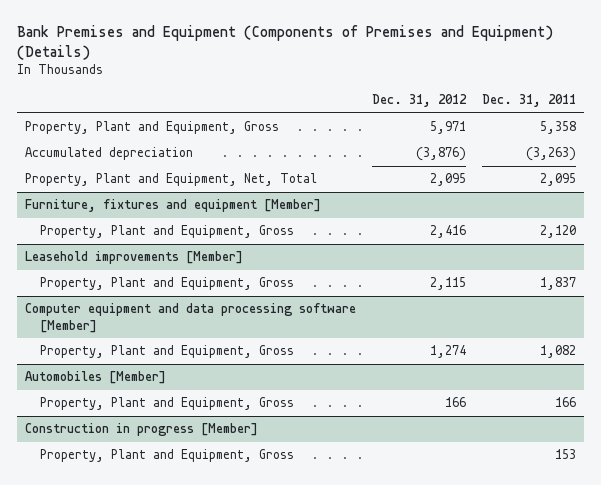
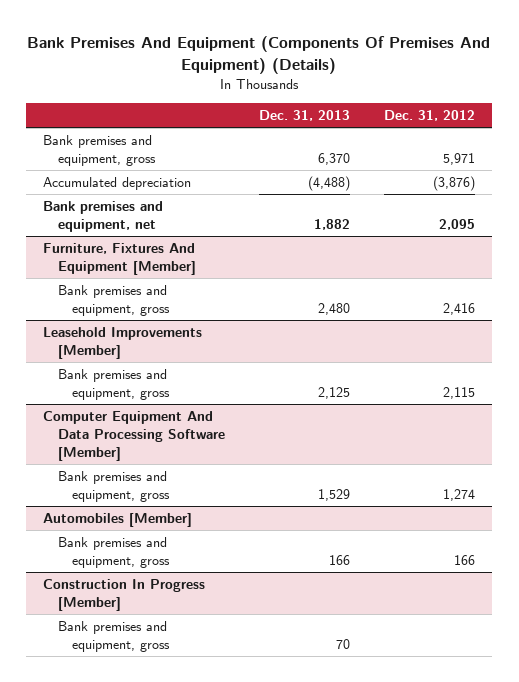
- Bank Premises and Equipment (Components of Premises and Equipment) (Details)
+ Bank Premises And Equipment (Components Of Premises And Equipment) (Details)
- | Dec. 31, 2012 | Dec. 31, 2011
+ | Dec. 31, 2013 | Dec. 31, 2012
- Property, Plant and Equipment, Gross | 5,971 | 5,358
+ Bank premises and equipment, gross | 6,370 | 5,971
- Property, Plant and Equipment, Net, Total | 2,095 | 2,095
- Furniture, fixtures and equipment [Member]
- Property, Plant and Equipment, Gross | 2,416 | 2,120
- Leasehold improvements [Member]
- Property, Plant and Equipment, Gross | 2,115 | 1,837
- Computer equipment and data processing software [Member]
- Property, Plant and Equipment, Gross | 1,274 | 1,082
+ Bank premises and equipment, net | 1,882 | 2,095
+ Furniture, Fixtures And Equipment [Member]
+ Bank premises and equipment, gross | 2,480 | 2,416
+ Leasehold Improvements [Member]
+ Bank premises and equipment, gross | 2,125 | 2,115
+ Computer Equipment And Data Processing Software [Member]
+ Bank premises and equipment, gross | 1,529 | 1,274
@ Automobiles [Member]
- Property, Plant and Equipment, Gross | 166 | 166
- Construction in progress [Member]
- Property, Plant and Equipment, Gross | | 153
@ Automobiles [Member]
+ Bank premises and equipment, gross | 166 | 166
+ Construction In Progress [Member]
+ Bank premises and equipment, gross | 70 |

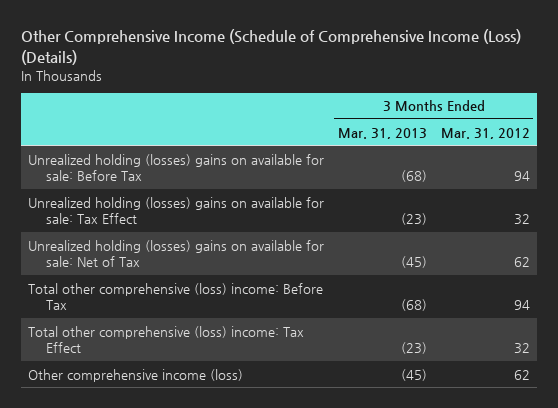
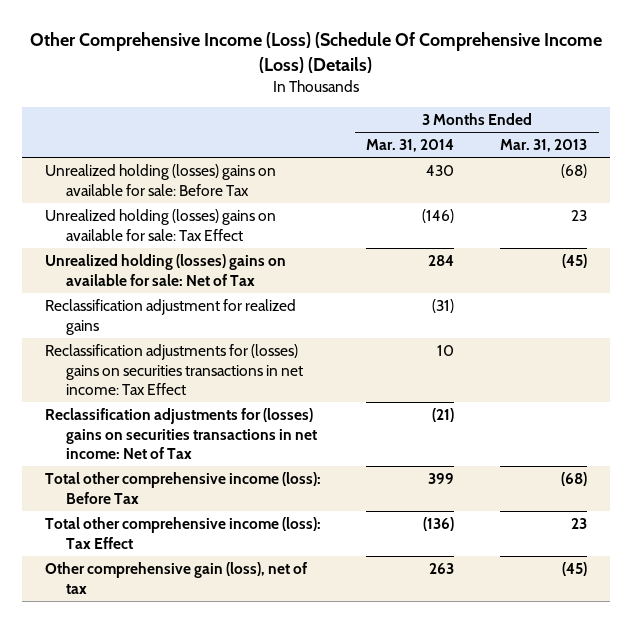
- Other Comprehensive Income (Schedule of Comprehensive Income (Loss) (Details)
+ Other Comprehensive Income (Loss) (Schedule Of Comprehensive Income (Loss) (Details)
- | 3 Months Ended Mar. 31, 2013 | 3 Months Ended Mar. 31, 2012
+ | 3 Months Ended Mar. 31, 2014 | 3 Months Ended Mar. 31, 2013
- Unrealized holding (losses) gains on available for sale: Tax Effect | (23) | 32
+ Unrealized holding (losses) gains on available for sale: Tax Effect | (146) | 23
- Total other comprehensive (loss) income: Before Tax | (68) | 94
- Total other comprehensive (loss) income: Tax Effect | (23) | 32
- Other comprehensive income (loss) | (45) | 62
+ Reclassification adjustment for realized gains | (31) |
+ Reclassification adjustments for (losses) gains on securities transactions in net income: Tax Effect | 10 |
+ Reclassification adjustments for (losses) gains on securities transactions in net income: Net of Tax | (21) |
+ Total other comprehensive income (loss): Before Tax | 399 | (68)
+ Total other comprehensive income (loss): Tax Effect | (136) | 23
+ Other comprehensive gain (loss), net of tax | 263 | (45)

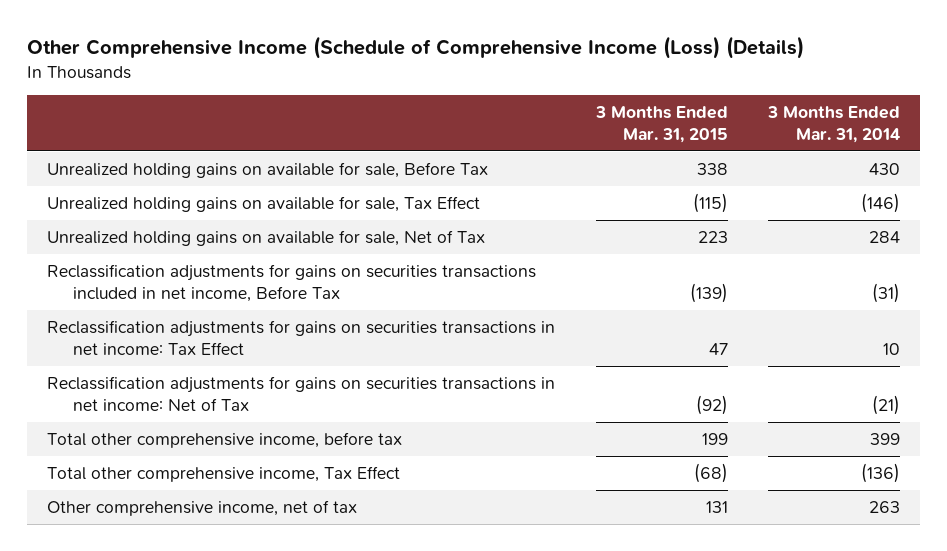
- Other Comprehensive Income (Loss) (Schedule Of Comprehensive Income (Loss) (Details)
+ Other Comprehensive Income (Schedule of Comprehensive Income (Loss) (Details)
- | 3 Months Ended Mar. 31, 2014 | 3 Months Ended Mar. 31, 2013
+ | 3 Months Ended Mar. 31, 2015 | 3 Months Ended Mar. 31, 2014
- Unrealized holding (losses) gains on available for sale: Before Tax | 430 | (68)
- Unrealized holding (losses) gains on available for sale: Tax Effect | (146) | 23
- Unrealized holding (losses) gains on available for sale: Net of Tax | 284 | (45)
- Reclassification adjustment for realized gains | (31) |
- Reclassification adjustments for (losses) gains on securities transactions in net income: Tax Effect | 10 |
- Reclassification adjustments for (losses) gains on securities transactions in net income: Net of Tax | (21) |
- Total other comprehensive income (loss): Before Tax | 399 | (68)
- Total other comprehensive income (loss): Tax Effect | (136) | 23
- Other comprehensive gain (loss), net of tax | 263 | (45)
+ Unrealized holding gains on available for sale, Before Tax | 338 | 430
+ Unrealized holding gains on available for sale, Tax Effect | (115) | (146)
+ Unrealized holding gains on available for sale, Net of Tax | 223 | 284
+ Reclassification adjustments for gains on securities transactions included in net income, Before Tax | (139) | (31)
+ Reclassification adjustments for gains on securities transactions in net income: Tax Effect | 47 | 10
+ Reclassification adjustments for gains on securities transactions in net income: Net of Tax | (92) | (21)
+ Total other comprehensive income, before tax | 199 | 399
+ Total other comprehensive income, Tax Effect | (68) | (136)
+ Other comprehensive income, net of tax | 131 | 263

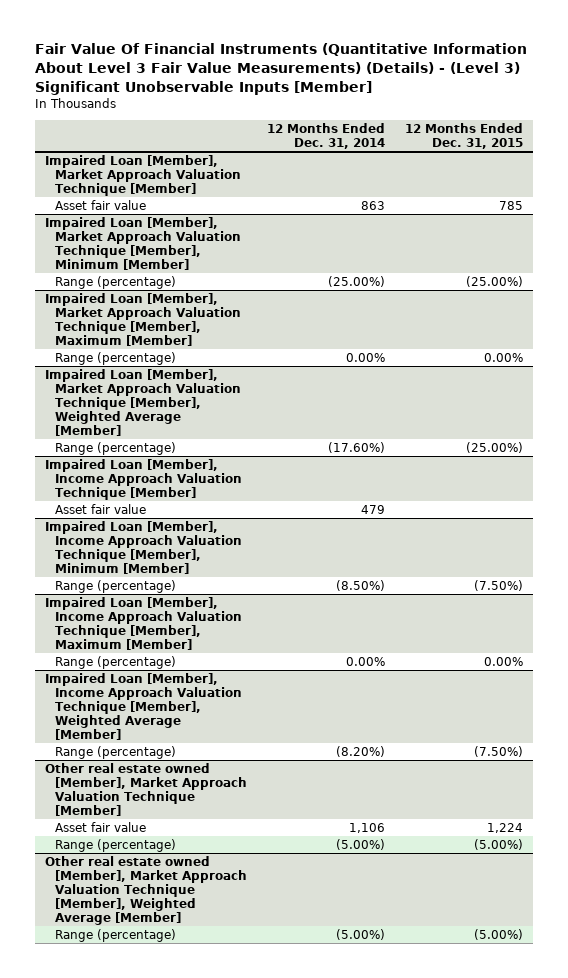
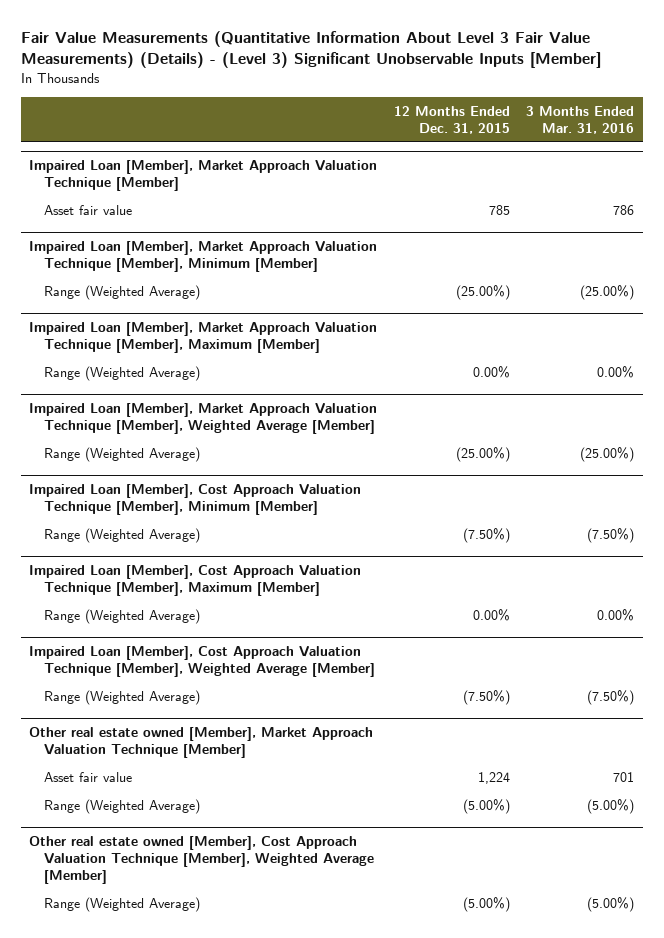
- Fair Value Of Financial Instruments (Quantitative Information About Level 3 Fair Value Measurements) (Details) - (Level 3) Significant Unobservable Inputs [Member]
+ Fair Value Measurements (Quantitative Information About Level 3 Fair Value Measurements) (Details) - (Level 3) Significant Unobservable Inputs [Member]
- | 12 Months Ended Dec. 31, 2014 | 12 Months Ended Dec. 31, 2015
+ | 12 Months Ended Dec. 31, 2015 | 3 Months Ended Mar. 31, 2016
@ Impaired Loan [Member], Market Approach Valuation Technique [Member], Minimum [Member]
- Range (percentage) | (25.00%) | (25.00%)
+ Range (Weighted Average) | (25.00%) | (25.00%)
@ Impaired Loan [Member], Market Approach Valuation Technique [Member], Maximum [Member]
- Range (percentage) | 0.00% | 0.00%
+ Range (Weighted Average) | 0.00% | 0.00%
@ Impaired Loan [Member], Market Approach Valuation Technique [Member], Weighted Average [Member]
- Range (percentage) | (17.60%) | (25.00%)
- Impaired Loan [Member], Income Approach Valuation Technique [Member]
- Asset fair value | 479 |
- Impaired Loan [Member], Income Approach Valuation Technique [Member], Minimum [Member]
- Range (percentage) | (8.50%) | (7.50%)
- Impaired Loan [Member], Income Approach Valuation Technique [Member], Maximum [Member]
- Range (percentage) | 0.00% | 0.00%
- Impaired Loan [Member], Income Approach Valuation Technique [Member], Weighted Average [Member]
- Range (percentage) | (8.20%) | (7.50%)
@ Impaired Loan [Member], Market Approach Valuation Technique [Member], Weighted Average [Member]
+ Range (Weighted Average) | (25.00%) | (25.00%)
+ Impaired Loan [Member], Cost Approach Valuation Technique [Member], Minimum [Member]
+ Range (Weighted Average) | (7.50%) | (7.50%)
+ Impaired Loan [Member], Cost Approach Valuation Technique [Member], Maximum [Member]
+ Range (Weighted Average) | 0.00% | 0.00%
+ Impaired Loan [Member], Cost Approach Valuation Technique [Member], Weighted Average [Member]
+ Range (Weighted Average) | (7.50%) | (7.50%)
@ Other real estate owned [Member], Market Approach Valuation Technique [Member]
- Range (percentage) | (5.00%) | (5.00%)
- Other real estate owned [Member], Market Approach Valuation Technique [Member], Weighted Average [Member]
- Range (percentage) | (5.00%) | (5.00%)
@ Other real estate owned [Member], Market Approach Valuation Technique [Member]
+ Range (Weighted Average) | (5.00%) | (5.00%)
+ Other real estate owned [Member], Cost Approach Valuation Technique [Member], Weighted Average [Member]
+ Range (Weighted Average) | (5.00%) | (5.00%)

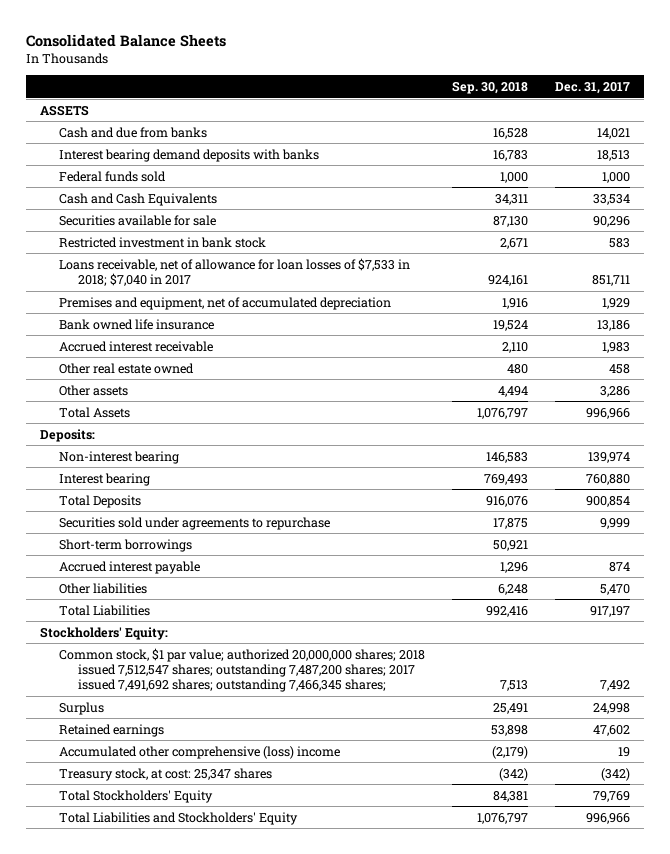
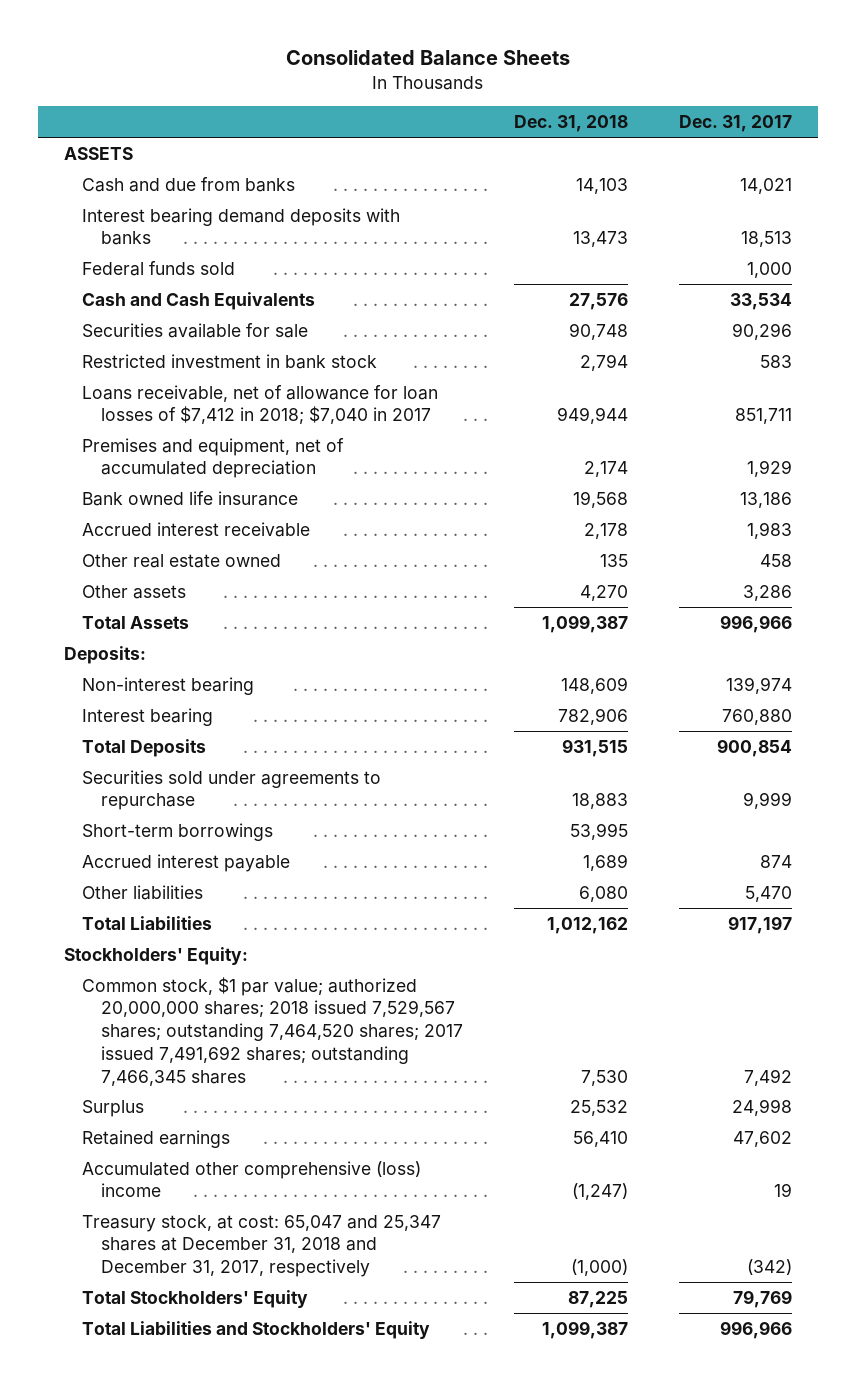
- | Sep. 30, 2018 | Dec. 31, 2017
+ | Dec. 31, 2018 | Dec. 31, 2017
- Loans receivable, net of allowance for loan losses of $7,533 in 2018; $7,040 in 2017 | 924,161 | 851,711
+ Loans receivable, net of allowance for loan losses of $7,412 in 2018; $7,040 in 2017 | 949,944 | 851,711
- Common stock, $1 par value; authorized 20,000,000 shares; 2018 issued 7,512,547 shares; outstanding 7,487,200 shares; 2017 issued 7,491,692 shares; outstanding 7,466,345 shares; | 7,513 | 7,492
+ Common stock, $1 par value; authorized 20,000,000 shares; 2018 issued 7,529,567 shares; outstanding 7,464,520 shares; 2017 issued 7,491,692 shares; outstanding 7,466,345 shares | 7,530 | 7,492
- Treasury stock, at cost: 25,347 shares | (342) | (342)
+ Treasury stock, at cost: 65,047 and 25,347 shares at December 31, 2018 and December 31, 2017, respectively | (1,000) | (342)

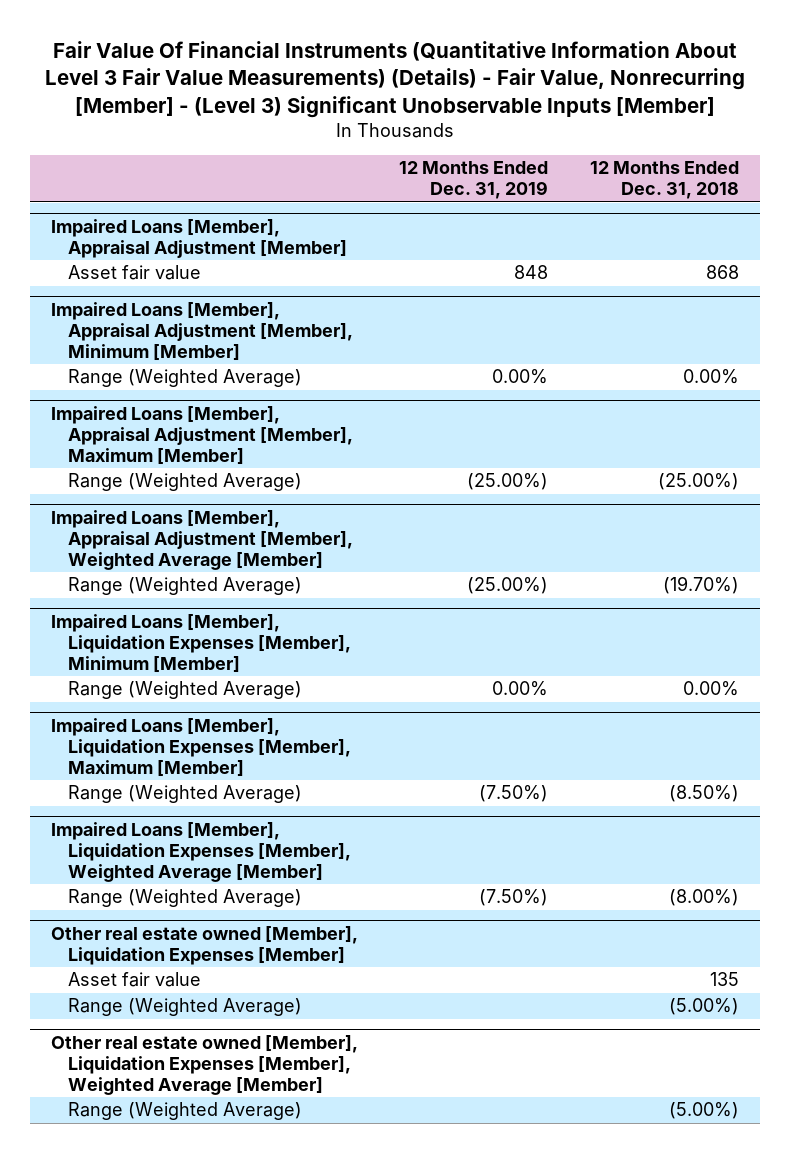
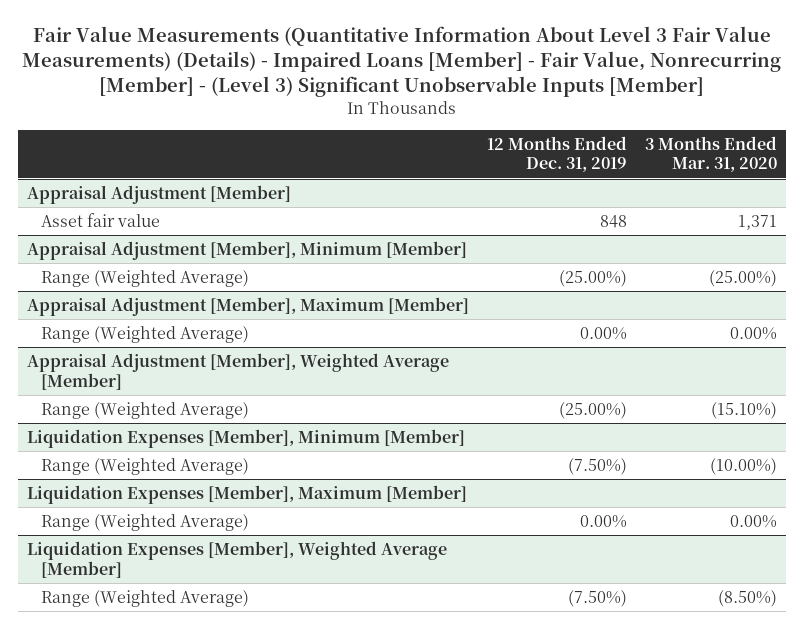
- Fair Value Of Financial Instruments (Quantitative Information About Level 3 Fair Value Measurements) (Details) - Fair Value, Nonrecurring [Member] - (Level 3) Significant Unobservable Inputs [Member]
+ Fair Value Measurements (Quantitative Information About Level 3 Fair Value Measurements) (Details) - Impaired Loans [Member] - Fair Value, Nonrecurring [Member] - (Level 3) Significant Unobservable Inputs [Member]
- | 12 Months Ended Dec. 31, 2019 | 12 Months Ended Dec. 31, 2018
+ | 12 Months Ended Dec. 31, 2019 | 3 Months Ended Mar. 31, 2020
- Impaired Loans [Member], Appraisal Adjustment [Member]
+ Appraisal Adjustment [Member]
- Impaired Loans [Member], Appraisal Adjustment [Member], Minimum [Member]
- Range (Weighted Average) | 0.00% | 0.00%
- Impaired Loans [Member], Appraisal Adjustment [Member], Maximum [Member]
- Range (Weighted Average) | (25.00%) | (25.00%)
- Impaired Loans [Member], Appraisal Adjustment [Member], Weighted Average [Member]
+ Appraisal Adjustment [Member], Minimum [Member]
- Impaired Loans [Member], Liquidation Expenses [Member], Minimum [Member]
+ Appraisal Adjustment [Member], Maximum [Member]
- Impaired Loans [Member], Liquidation Expenses [Member], Maximum [Member]
+ Appraisal Adjustment [Member], Weighted Average [Member]
+ Range (Weighted Average) | (25.00%) | (15.10%)
+ Liquidation Expenses [Member], Minimum [Member]
- Impaired Loans [Member], Liquidation Expenses [Member], Weighted Average [Member]
+ Liquidation Expenses [Member], Maximum [Member]
+ Range (Weighted Average) | 0.00% | 0.00%
+ Liquidation Expenses [Member], Weighted Average [Member]
- Other real estate owned [Member], Liquidation Expenses [Member]
- Asset fair value | | 135
- Range (Weighted Average) | | (5.00%)
- Other real estate owned [Member], Liquidation Expenses [Member], Weighted Average [Member]
- Range (Weighted Average) | | (5.00%)

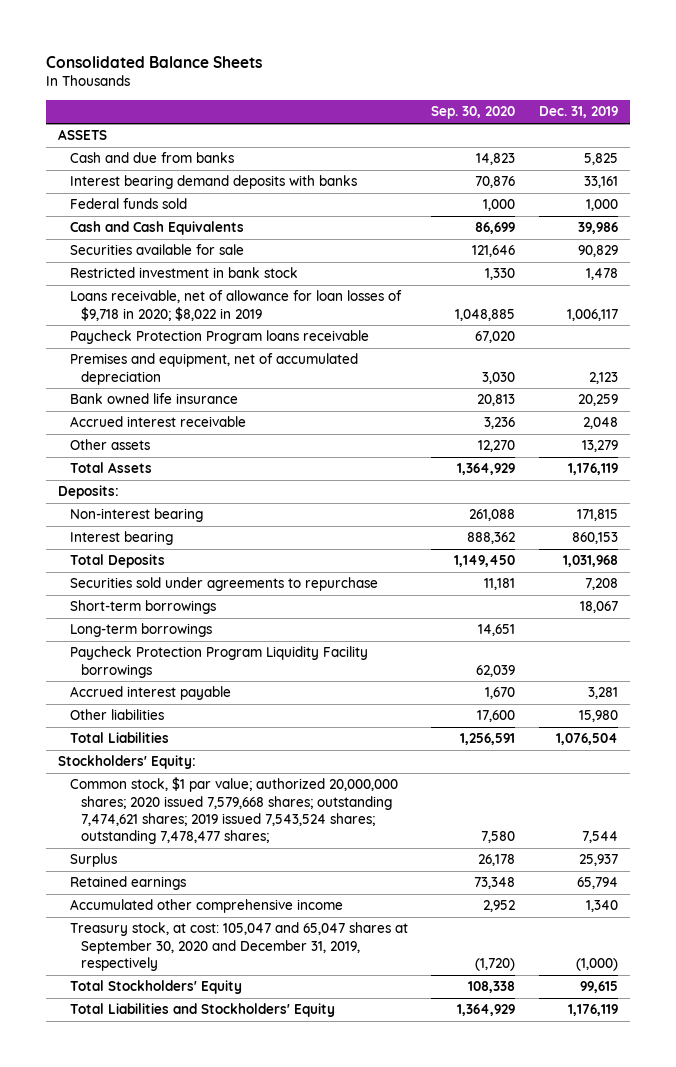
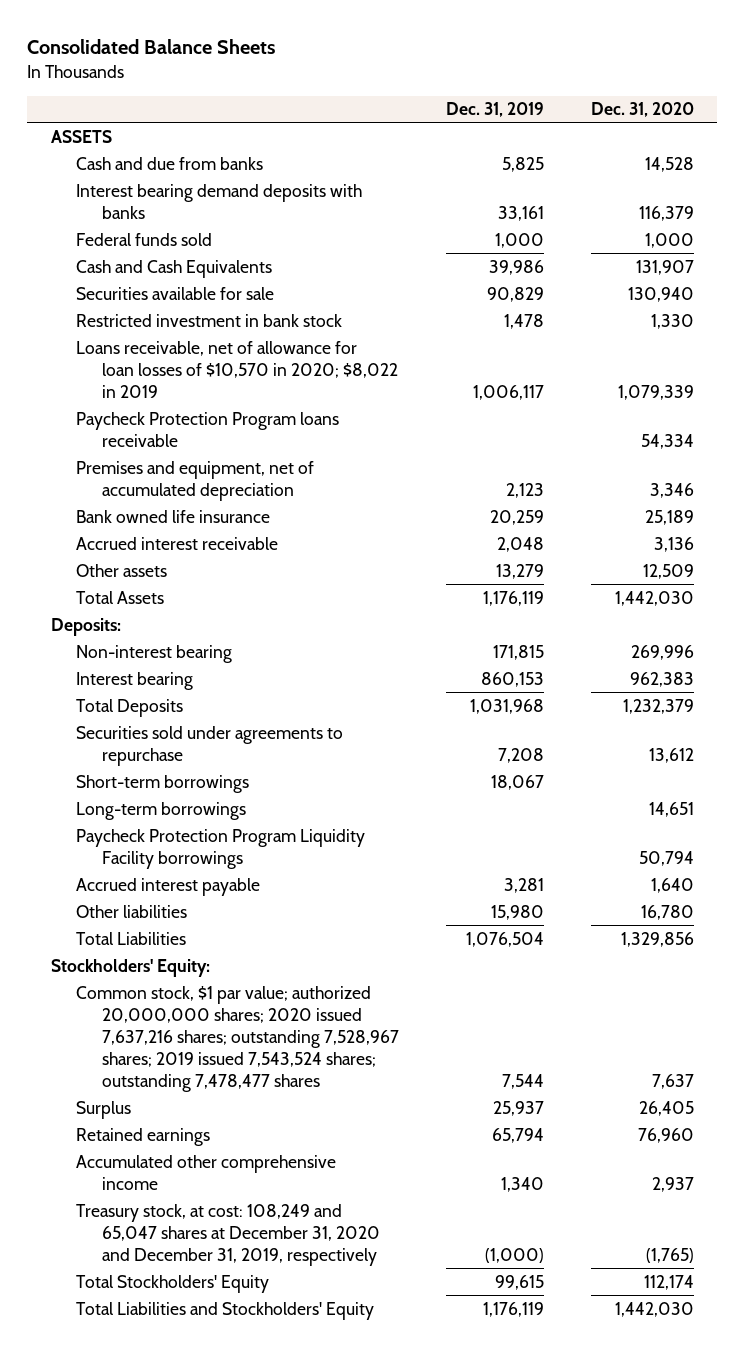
- | Sep. 30, 2020 | Dec. 31, 2019
+ | Dec. 31, 2019 | Dec. 31, 2020
- Loans receivable, net of allowance for loan losses of $9,718 in 2020; $8,022 in 2019 | 1,048,885 | 1,006,117
+ Loans receivable, net of allowance for loan losses of $10,570 in 2020; $8,022 in 2019 | 1,006,117 | 1,079,339
- Common stock, $1 par value; authorized 20,000,000 shares; 2020 issued 7,579,668 shares; outstanding 7,474,621 shares; 2019 issued 7,543,524 shares; outstanding 7,478,477 shares; | 7,580 | 7,544
+ Common stock, $1 par value; authorized 20,000,000 shares; 2020 issued 7,637,216 shares; outstanding 7,528,967 shares; 2019 issued 7,543,524 shares; outstanding 7,478,477 shares | 7,544 | 7,637
- Treasury stock, at cost: 105,047 and 65,047 shares at September 30, 2020 and December 31, 2019, respectively | (1,720) | (1,000)
+ Treasury stock, at cost: 108,249 and 65,047 shares at December 31, 2020 and December 31, 2019, respectively | (1,000) | (1,765)

